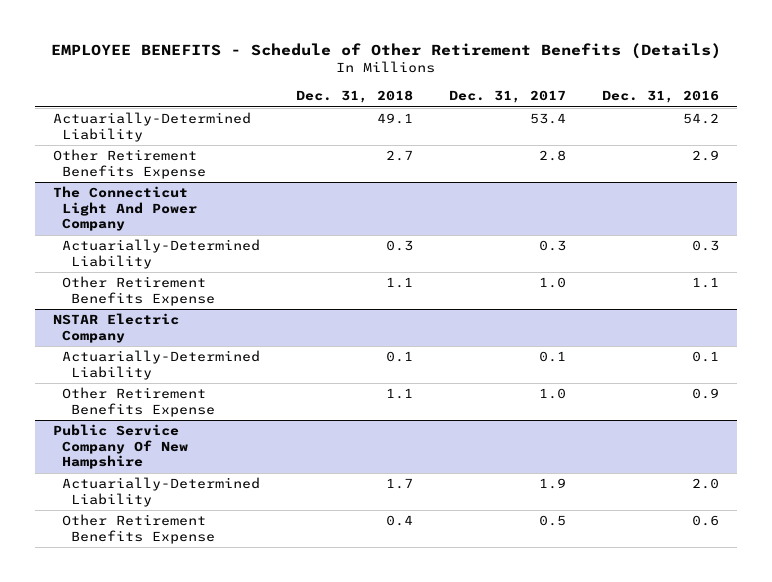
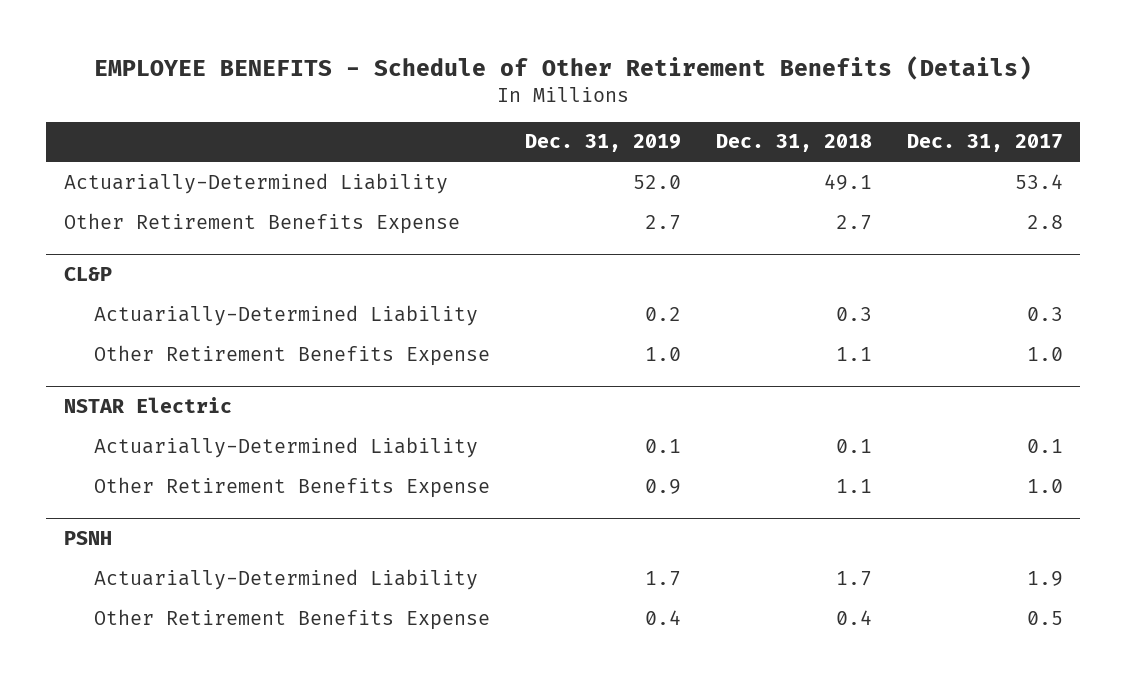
- | Dec. 31, 2018 | Dec. 31, 2017 | Dec. 31, 2016
+ | Dec. 31, 2019 | Dec. 31, 2018 | Dec. 31, 2017
- The Connecticut Light And Power Company
+ CL&P
- NSTAR Electric Company
+ NSTAR Electric
- Public Service Company Of New Hampshire
+ PSNH

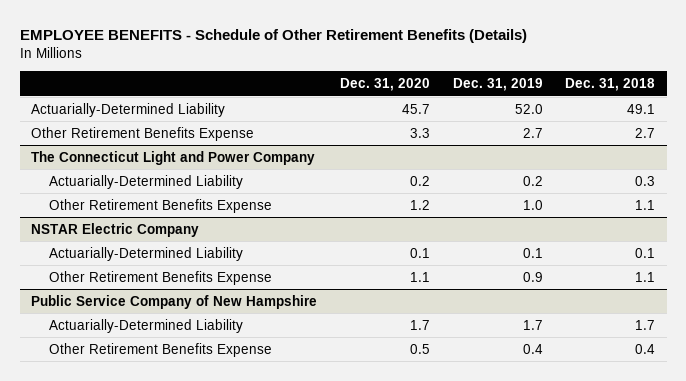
- | Dec. 31, 2019 | Dec. 31, 2018 | Dec. 31, 2017
+ | Dec. 31, 2020 | Dec. 31, 2019 | Dec. 31, 2018
- CL&P
+ The Connecticut Light and Power Company
- NSTAR Electric
+ NSTAR Electric Company
- PSNH
+ Public Service Company of New Hampshire

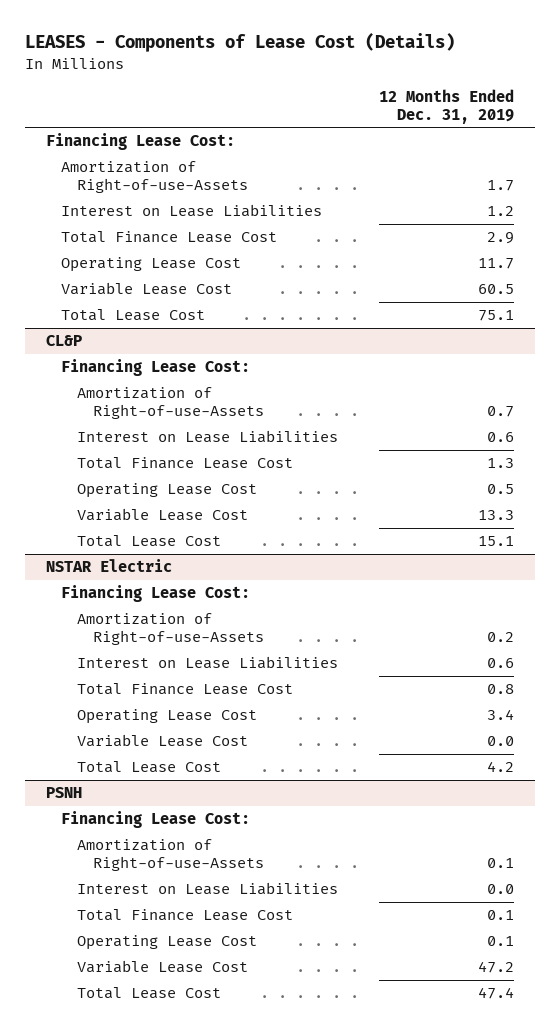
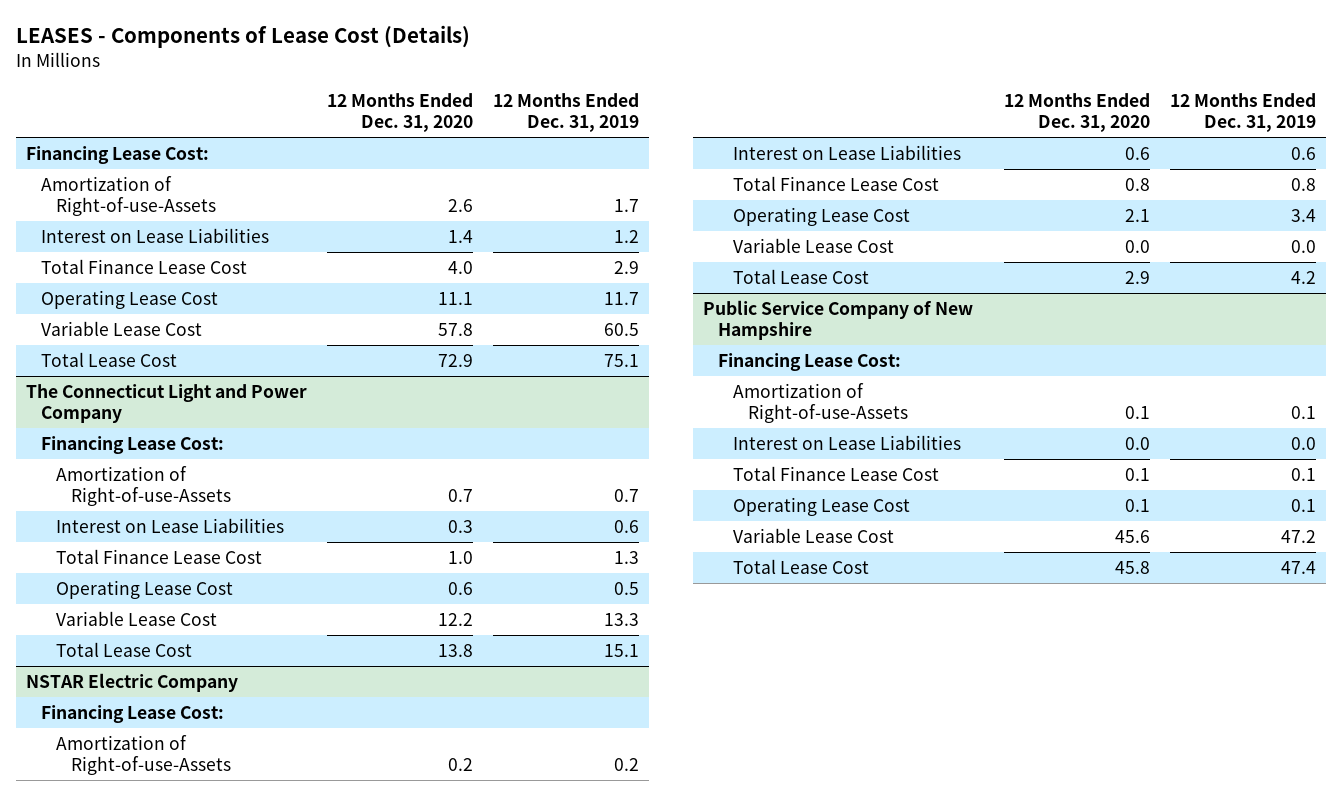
- | 12 Months Ended Dec. 31, 2019
+ | 12 Months Ended Dec. 31, 2020 | 12 Months Ended Dec. 31, 2019
- CL&P
+ The Connecticut Light and Power Company
- NSTAR Electric
+ NSTAR Electric Company
- PSNH
+ Public Service Company of New Hampshire

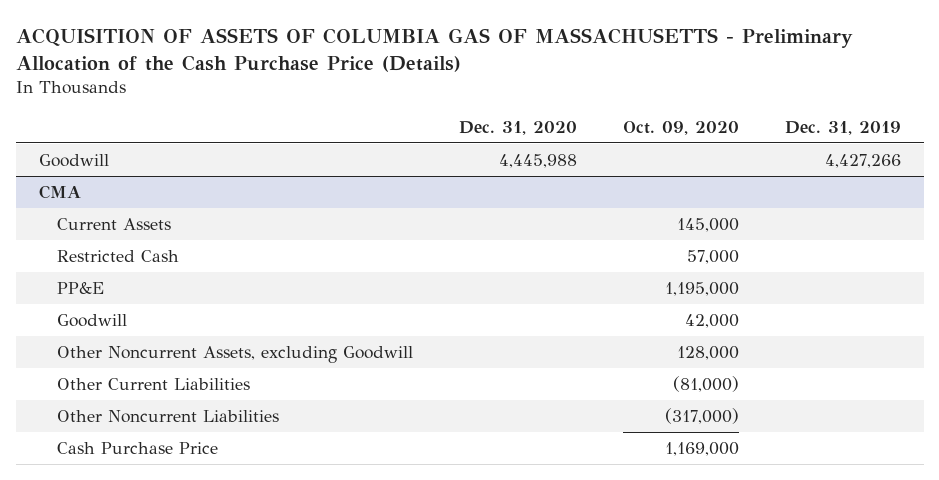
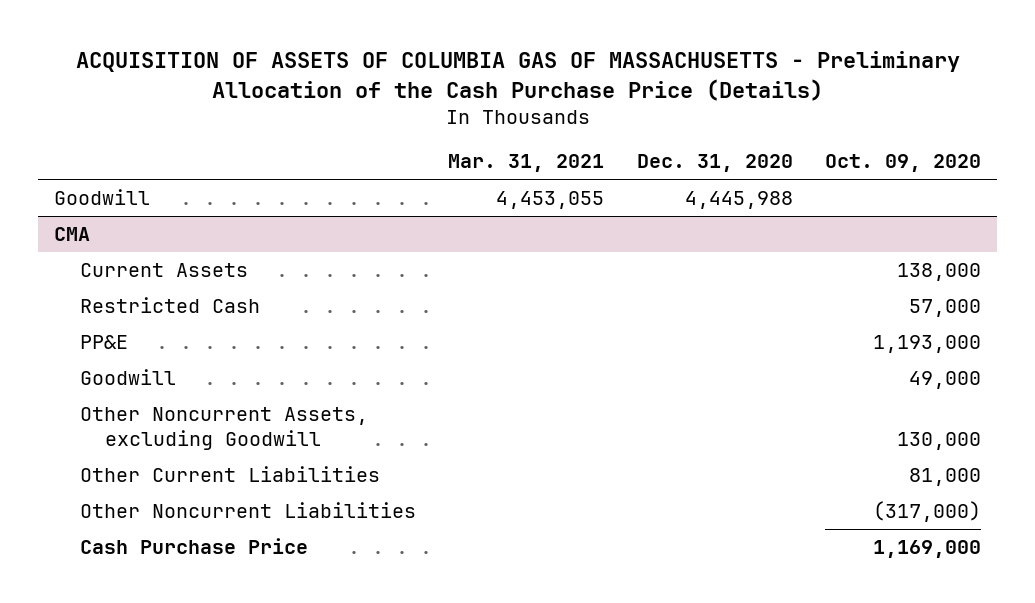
- | Dec. 31, 2020 | Oct. 09, 2020 | Dec. 31, 2019
+ | Mar. 31, 2021 | Dec. 31, 2020 | Oct. 09, 2020
@ CMA
- Current Assets | | 145,000 |
+ Current Assets | | | 138,000
- PP&E | | 1,195,000 |
- Goodwill | | 42,000 |
- Other Noncurrent Assets, excluding Goodwill | | 128,000 |
- Other Current Liabilities | | (81,000) |
+ PP&E | | | 1,193,000
+ Goodwill | | | 49,000
+ Other Noncurrent Assets, excluding Goodwill | | | 130,000
+ Other Current Liabilities | | | 81,000

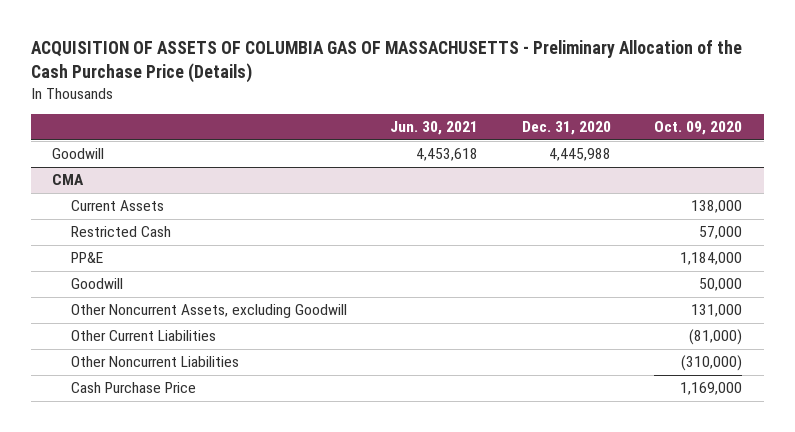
- | Mar. 31, 2021 | Dec. 31, 2020 | Oct. 09, 2020
+ | Jun. 30, 2021 | Dec. 31, 2020 | Oct. 09, 2020
@ CMA
- PP&E | | | 1,193,000
- Goodwill | | | 49,000
- Other Noncurrent Assets, excluding Goodwill | | | 130,000
- Other Current Liabilities | | | 81,000
- Other Noncurrent Liabilities | | | (317,000)
+ PP&E | | | 1,184,000
+ Goodwill | | | 50,000
+ Other Noncurrent Assets, excluding Goodwill | | | 131,000
+ Other Current Liabilities | | | (81,000)
+ Other Noncurrent Liabilities | | | (310,000)

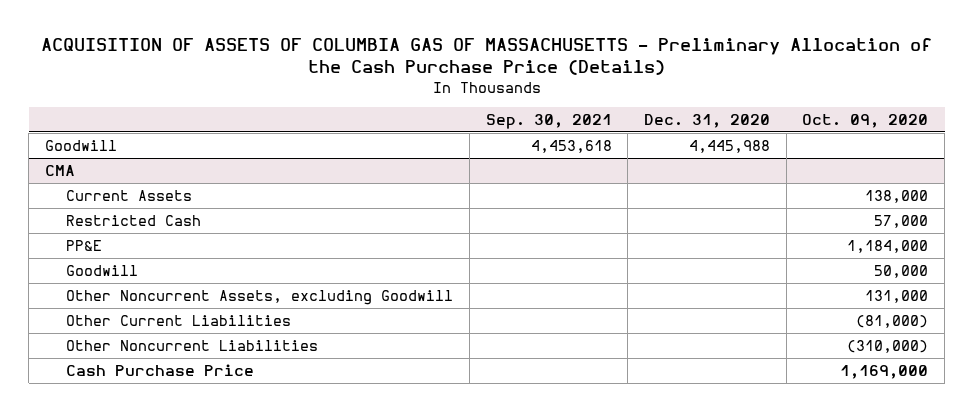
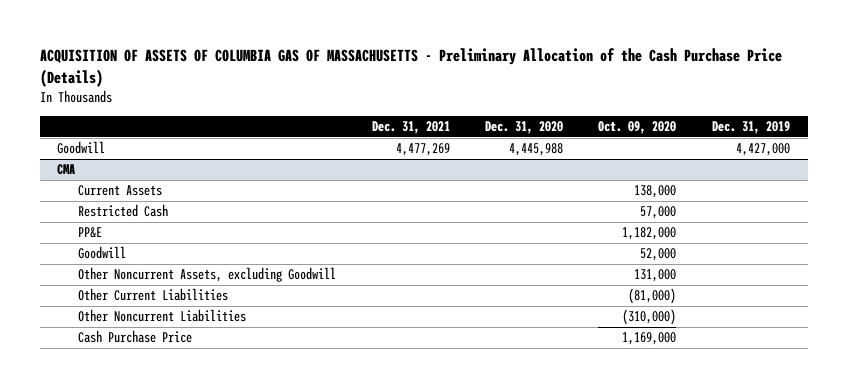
- | Sep. 30, 2021 | Dec. 31, 2020 | Oct. 09, 2020
+ | Dec. 31, 2021 | Dec. 31, 2020 | Oct. 09, 2020 | Dec. 31, 2019
@ CMA
- PP&E | | | 1,184,000
- Goodwill | | | 50,000
+ PP&E | | | 1,182,000 |
+ Goodwill | | | 52,000 |

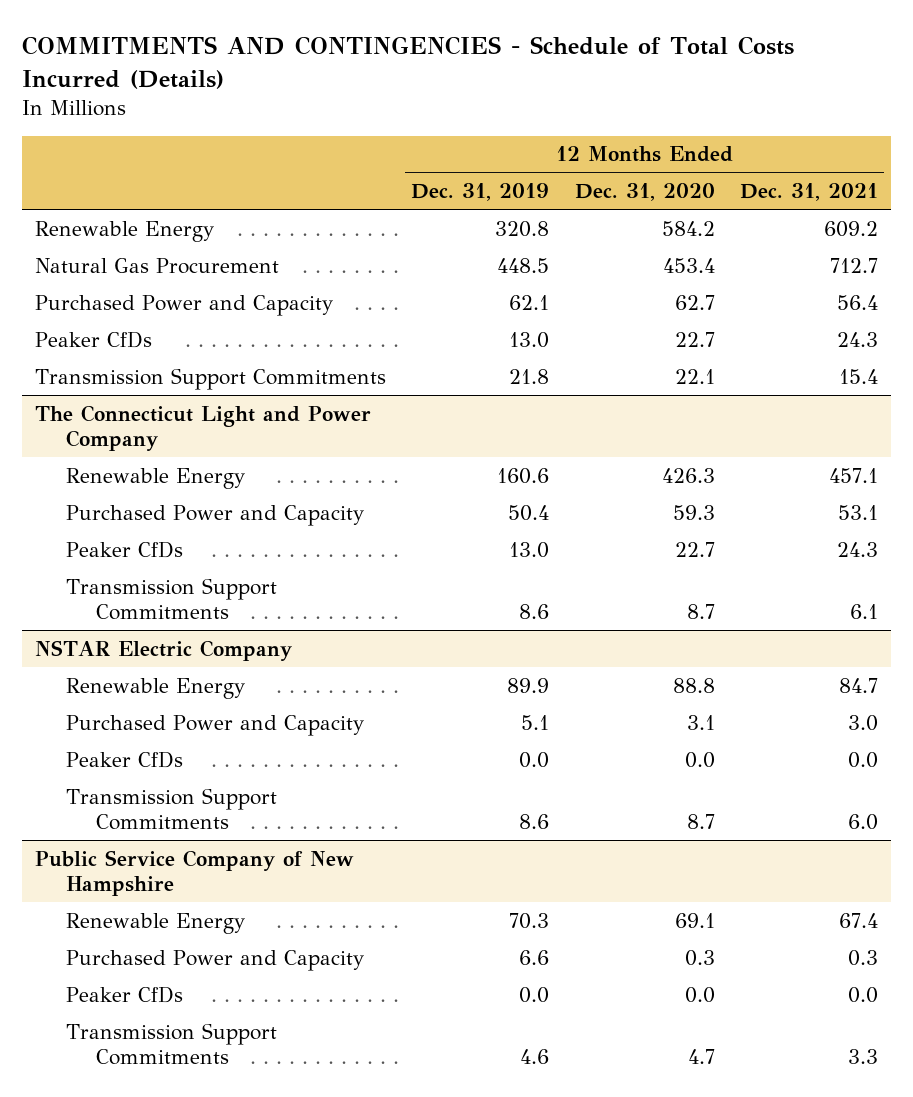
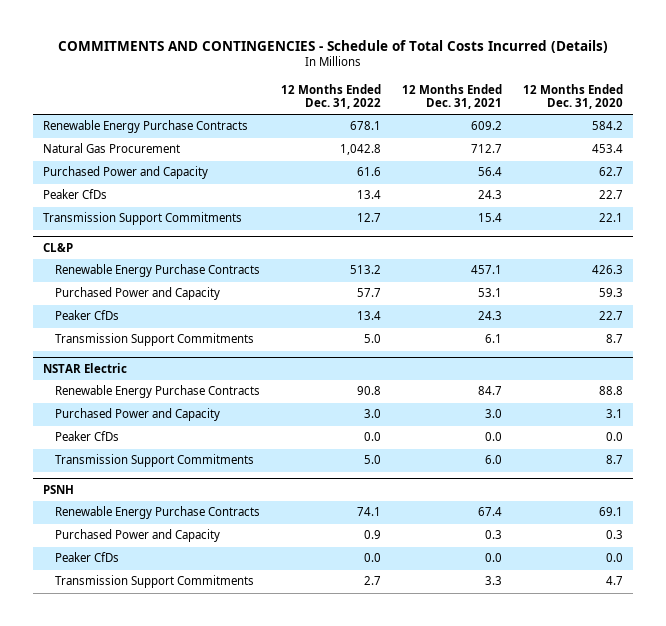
- | 12 Months Ended Dec. 31, 2019 | 12 Months Ended Dec. 31, 2020 | 12 Months Ended Dec. 31, 2021
+ | 12 Months Ended Dec. 31, 2022 | 12 Months Ended Dec. 31, 2021 | 12 Months Ended Dec. 31, 2020
- Renewable Energy | 320.8 | 584.2 | 609.2
+ Renewable Energy Purchase Contracts | 678.1 | 609.2 | 584.2
- The Connecticut Light and Power Company
- Renewable Energy | 160.6 | 426.3 | 457.1
+ CL&P
+ Renewable Energy Purchase Contracts | 513.2 | 457.1 | 426.3
- NSTAR Electric Company
- Renewable Energy | 89.9 | 88.8 | 84.7
+ NSTAR Electric
+ Renewable Energy Purchase Contracts | 90.8 | 84.7 | 88.8
- Public Service Company of New Hampshire
- Renewable Energy | 70.3 | 69.1 | 67.4
+ PSNH
+ Renewable Energy Purchase Contracts | 74.1 | 67.4 | 69.1

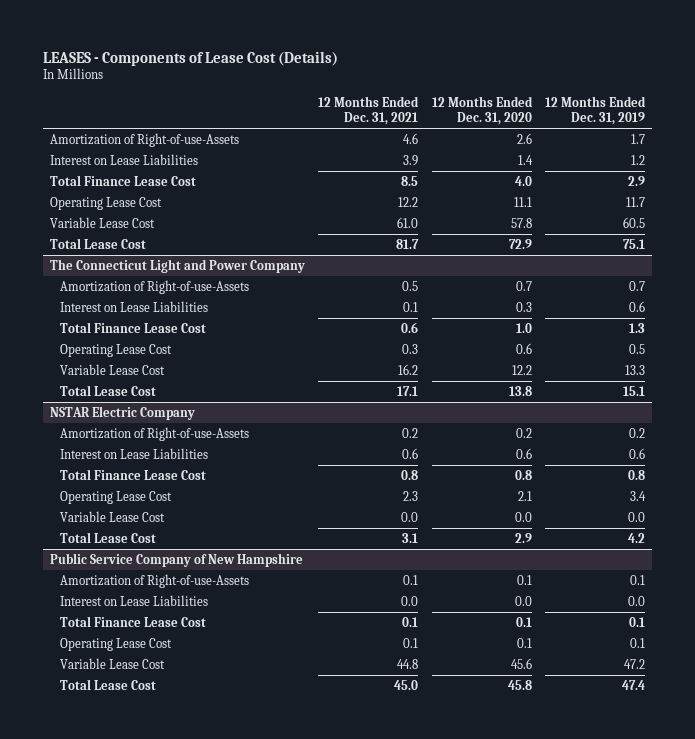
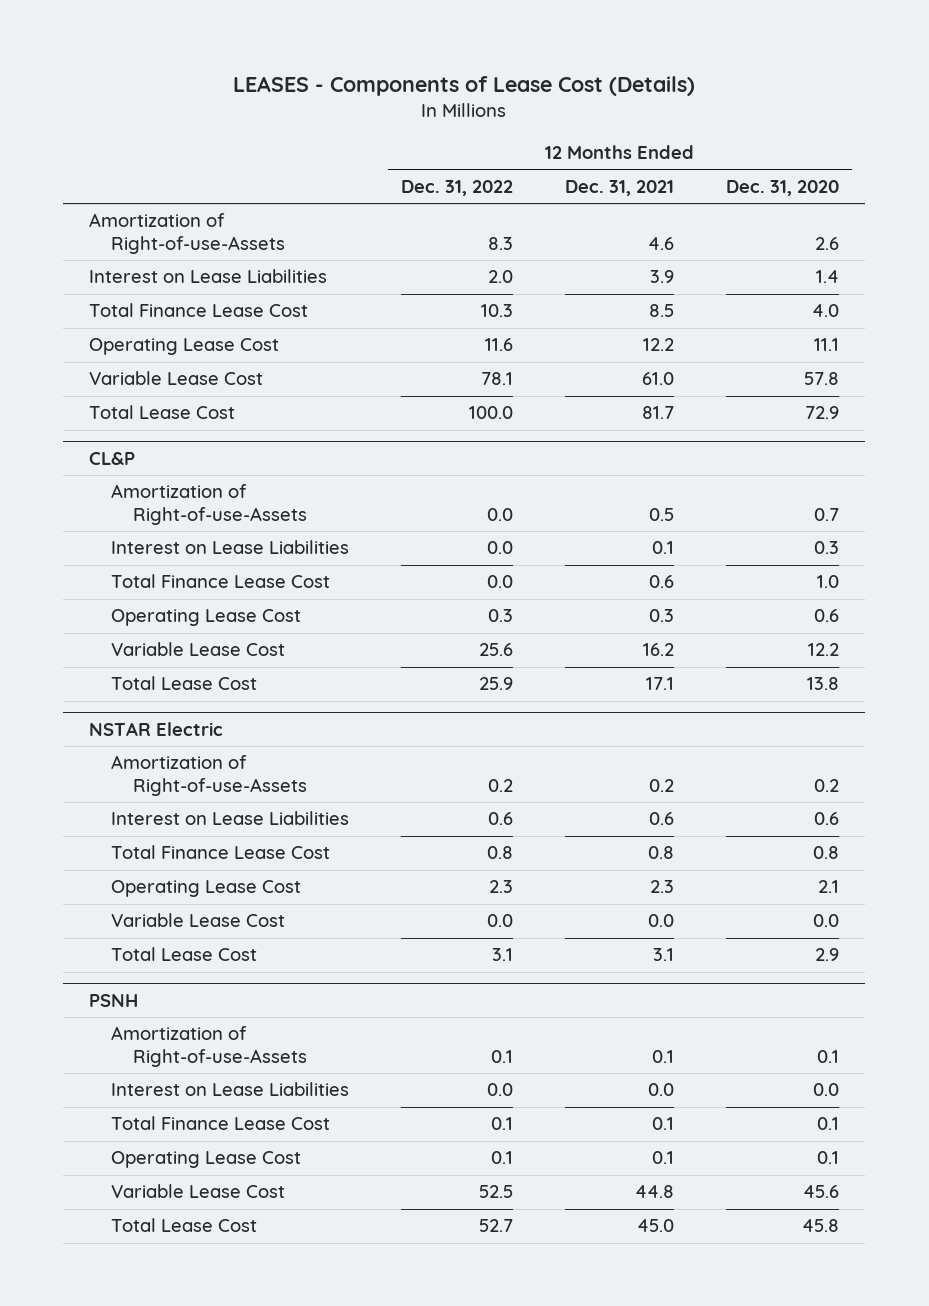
- | 12 Months Ended Dec. 31, 2021 | 12 Months Ended Dec. 31, 2020 | 12 Months Ended Dec. 31, 2019
+ | 12 Months Ended Dec. 31, 2022 | 12 Months Ended Dec. 31, 2021 | 12 Months Ended Dec. 31, 2020
- The Connecticut Light and Power Company
+ CL&P
- NSTAR Electric Company
+ NSTAR Electric
- Public Service Company of New Hampshire
+ PSNH

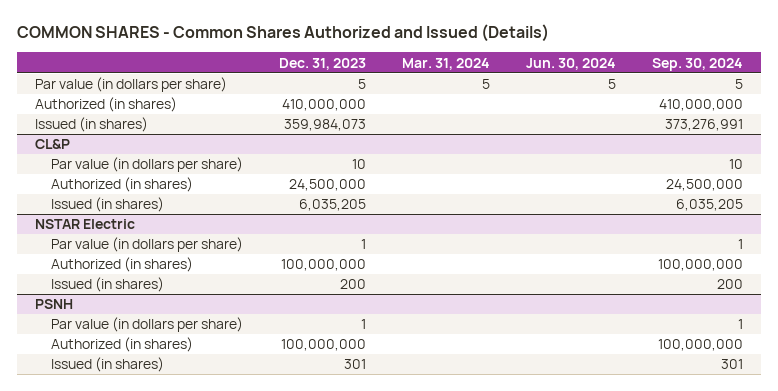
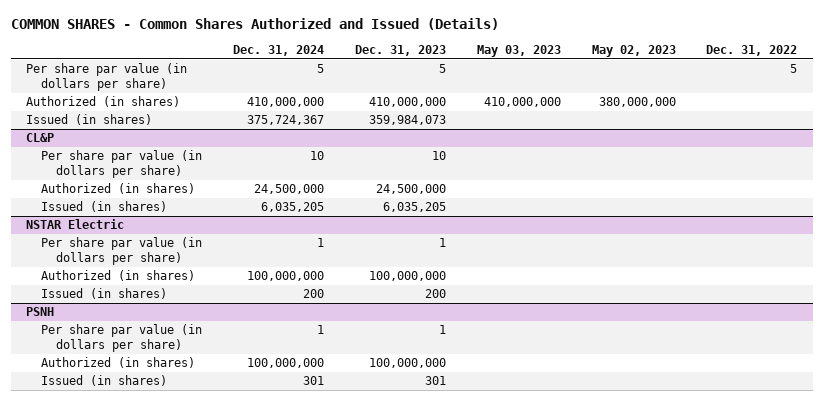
- | Dec. 31, 2023 | Mar. 31, 2024 | Jun. 30, 2024 | Sep. 30, 2024
+ | Dec. 31, 2024 | Dec. 31, 2023 | May 03, 2023 | May 02, 2023 | Dec. 31, 2022
- Par value (in dollars per share) | 5 | 5 | 5 | 5
+ Per share par value (in dollars per share) | 5 | 5 | | | 5
@ CL&P
- Par value (in dollars per share) | 10 | | | 10
+ Per share par value (in dollars per share) | 10 | 10 | | |
@ NSTAR Electric
- Par value (in dollars per share) | 1 | | | 1
+ Per share par value (in dollars per share) | 1 | 1 | | |
@ PSNH
- Par value (in dollars per share) | 1 | | | 1
+ Per share par value (in dollars per share) | 1 | 1 | | |

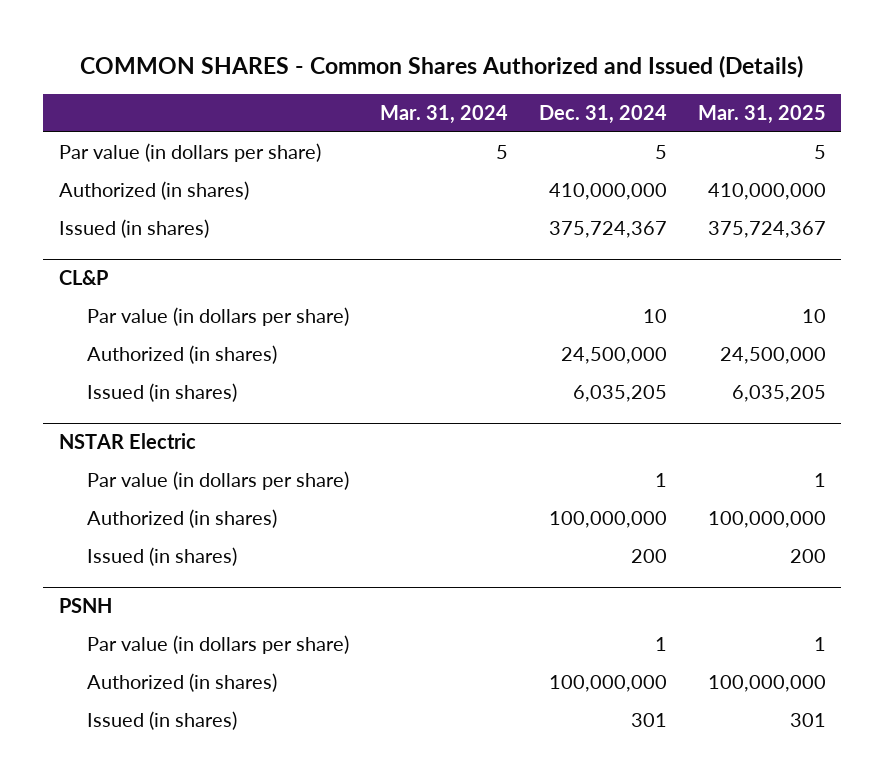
- | Dec. 31, 2024 | Dec. 31, 2023 | May 03, 2023 | May 02, 2023 | Dec. 31, 2022
+ | Mar. 31, 2024 | Dec. 31, 2024 | Mar. 31, 2025
- Per share par value (in dollars per share) | 5 | 5 | | | 5
+ Par value (in dollars per share) | 5 | 5 | 5
@ CL&P
- Per share par value (in dollars per share) | 10 | 10 | | |
+ Par value (in dollars per share) | | 10 | 10
@ NSTAR Electric
- Per share par value (in dollars per share) | 1 | 1 | | |
+ Par value (in dollars per share) | | 1 | 1
@ PSNH
- Per share par value (in dollars per share) | 1 | 1 | | |
+ Par value (in dollars per share) | | 1 | 1

